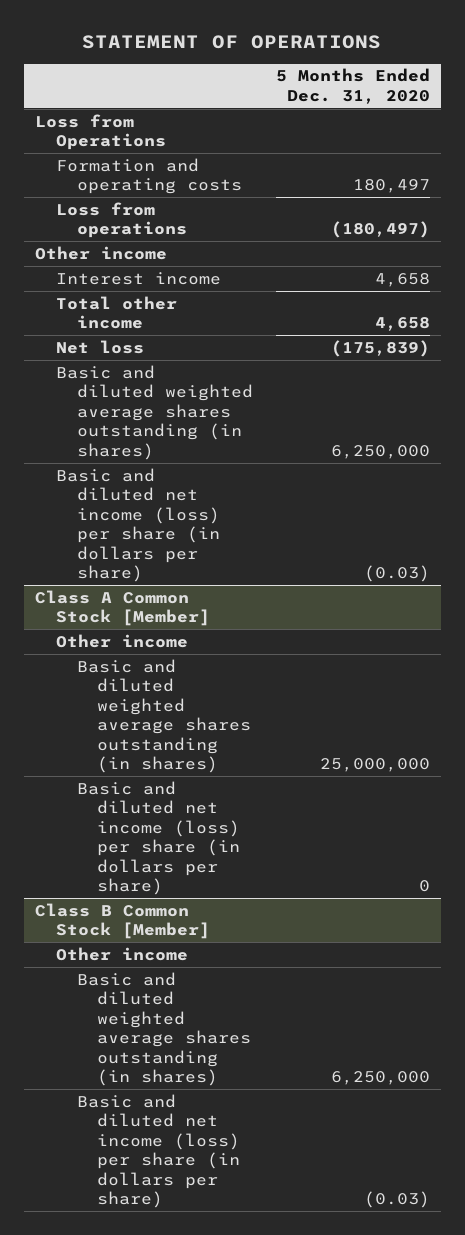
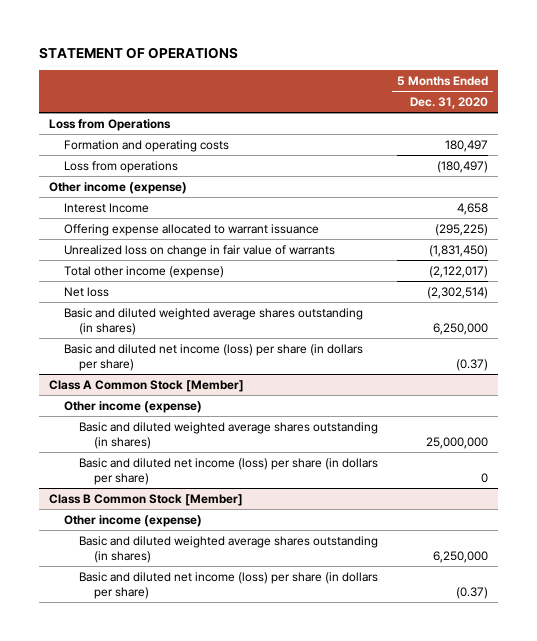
- Other income
- Interest income | 4,658
- Total other income | 4,658
- Net loss | (175,839)
+ Other income (expense)
+ Interest Income | 4,658
+ Offering expense allocated to warrant issuance | (295,225)
+ Unrealized loss on change in fair value of warrants | (1,831,450)
+ Total other income (expense) | (2,122,017)
+ Net loss | (2,302,514)
- Basic and diluted net income (loss) per share (in dollars per share) | (0.03)
+ Basic and diluted net income (loss) per share (in dollars per share) | (0.37)
@ Class A Common Stock [Member]
- Other income
+ Other income (expense)
@ Class B Common Stock [Member]
- Other income
+ Other income (expense)
- Basic and diluted net income (loss) per share (in dollars per share) | (0.03)
+ Basic and diluted net income (loss) per share (in dollars per share) | (0.37)

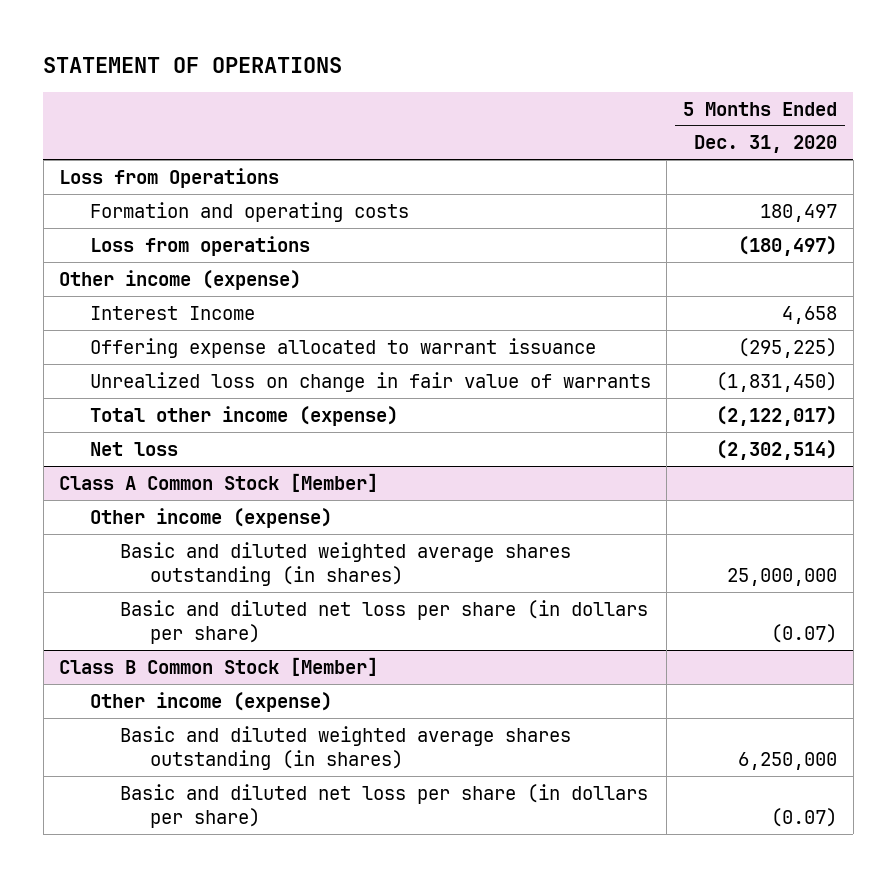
- Basic and diluted weighted average shares outstanding (in shares) | 6,250,000
- Basic and diluted net income (loss) per share (in dollars per share) | (0.37)
@ Class A Common Stock [Member]
- Basic and diluted net income (loss) per share (in dollars per share) | 0
+ Basic and diluted net loss per share (in dollars per share) | (0.07)
@ Class B Common Stock [Member]
- Basic and diluted net income (loss) per share (in dollars per share) | (0.37)
+ Basic and diluted net loss per share (in dollars per share) | (0.07)

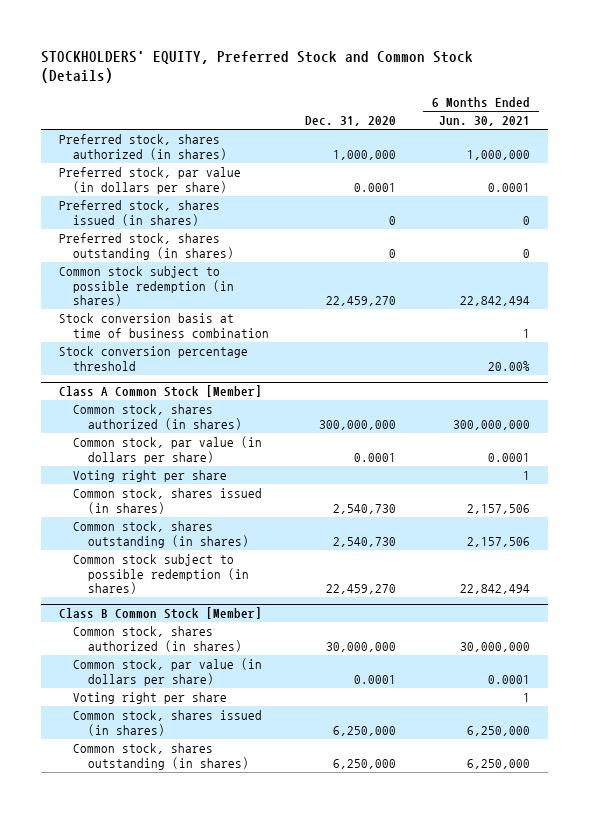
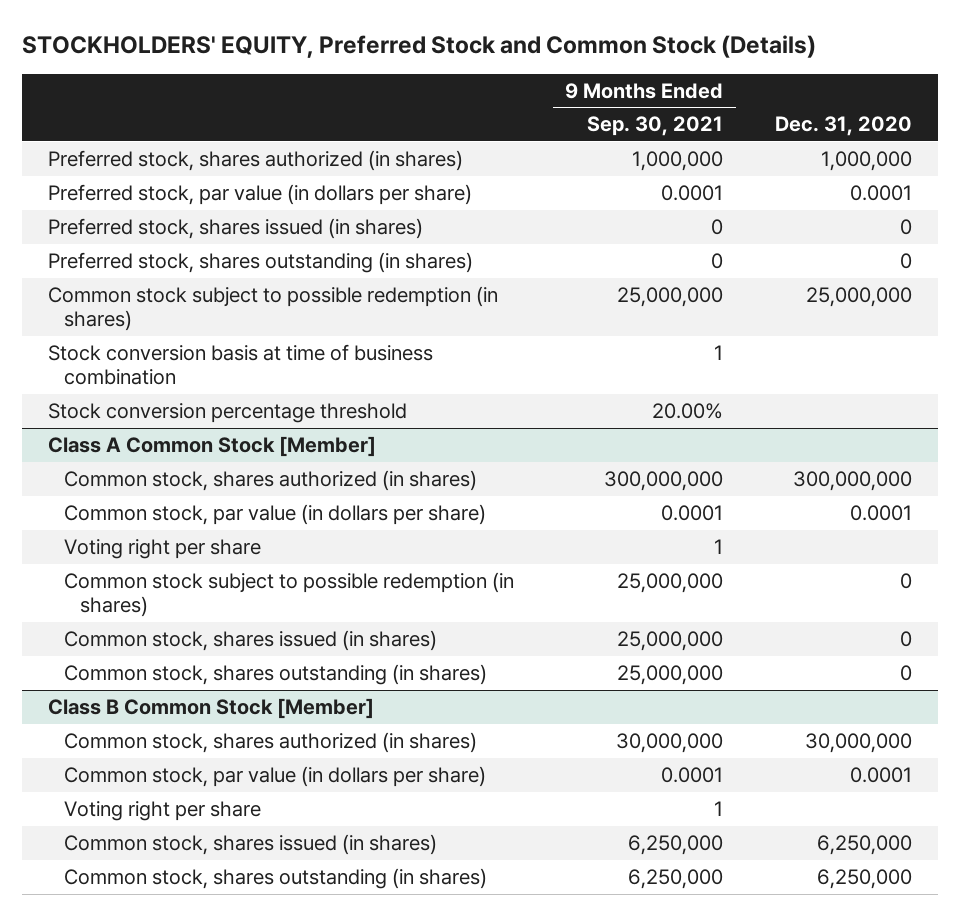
- | Dec. 31, 2020 | 6 Months Ended Jun. 30, 2021
+ | 9 Months Ended Sep. 30, 2021 | Dec. 31, 2020
- Common stock subject to possible redemption (in shares) | 22,459,270 | 22,842,494
+ Common stock subject to possible redemption (in shares) | 25,000,000 | 25,000,000
@ Class A Common Stock [Member]
- Common stock, shares issued (in shares) | 2,540,730 | 2,157,506
- Common stock, shares outstanding (in shares) | 2,540,730 | 2,157,506
- Common stock subject to possible redemption (in shares) | 22,459,270 | 22,842,494
+ Common stock subject to possible redemption (in shares) | 25,000,000 | 0
+ Common stock, shares issued (in shares) | 25,000,000 | 0
+ Common stock, shares outstanding (in shares) | 25,000,000 | 0

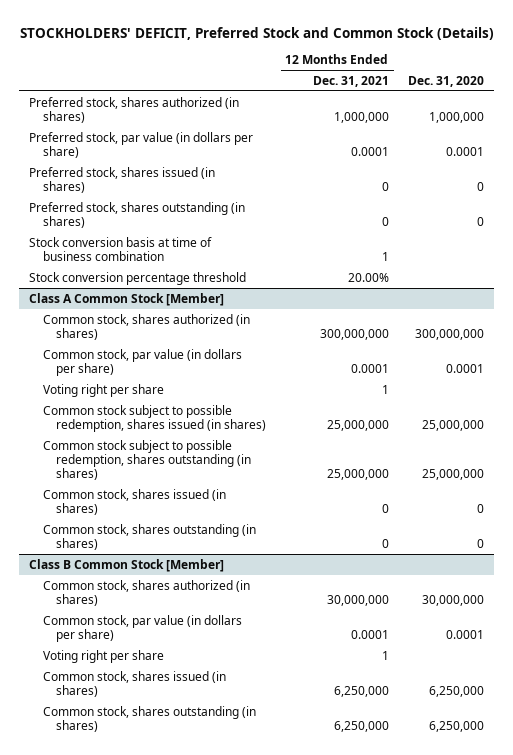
- STOCKHOLDERS' EQUITY, Preferred Stock and Common Stock (Details)
+ STOCKHOLDERS' DEFICIT, Preferred Stock and Common Stock (Details)
- | 9 Months Ended Sep. 30, 2021 | Dec. 31, 2020
+ | 12 Months Ended Dec. 31, 2021 | Dec. 31, 2020
- Common stock subject to possible redemption (in shares) | 25,000,000 | 25,000,000
@ Class A Common Stock [Member]
- Common stock subject to possible redemption (in shares) | 25,000,000 | 0
+ Common stock subject to possible redemption, shares issued (in shares) | 25,000,000 | 25,000,000
+ Common stock subject to possible redemption, shares outstanding (in shares) | 25,000,000 | 25,000,000

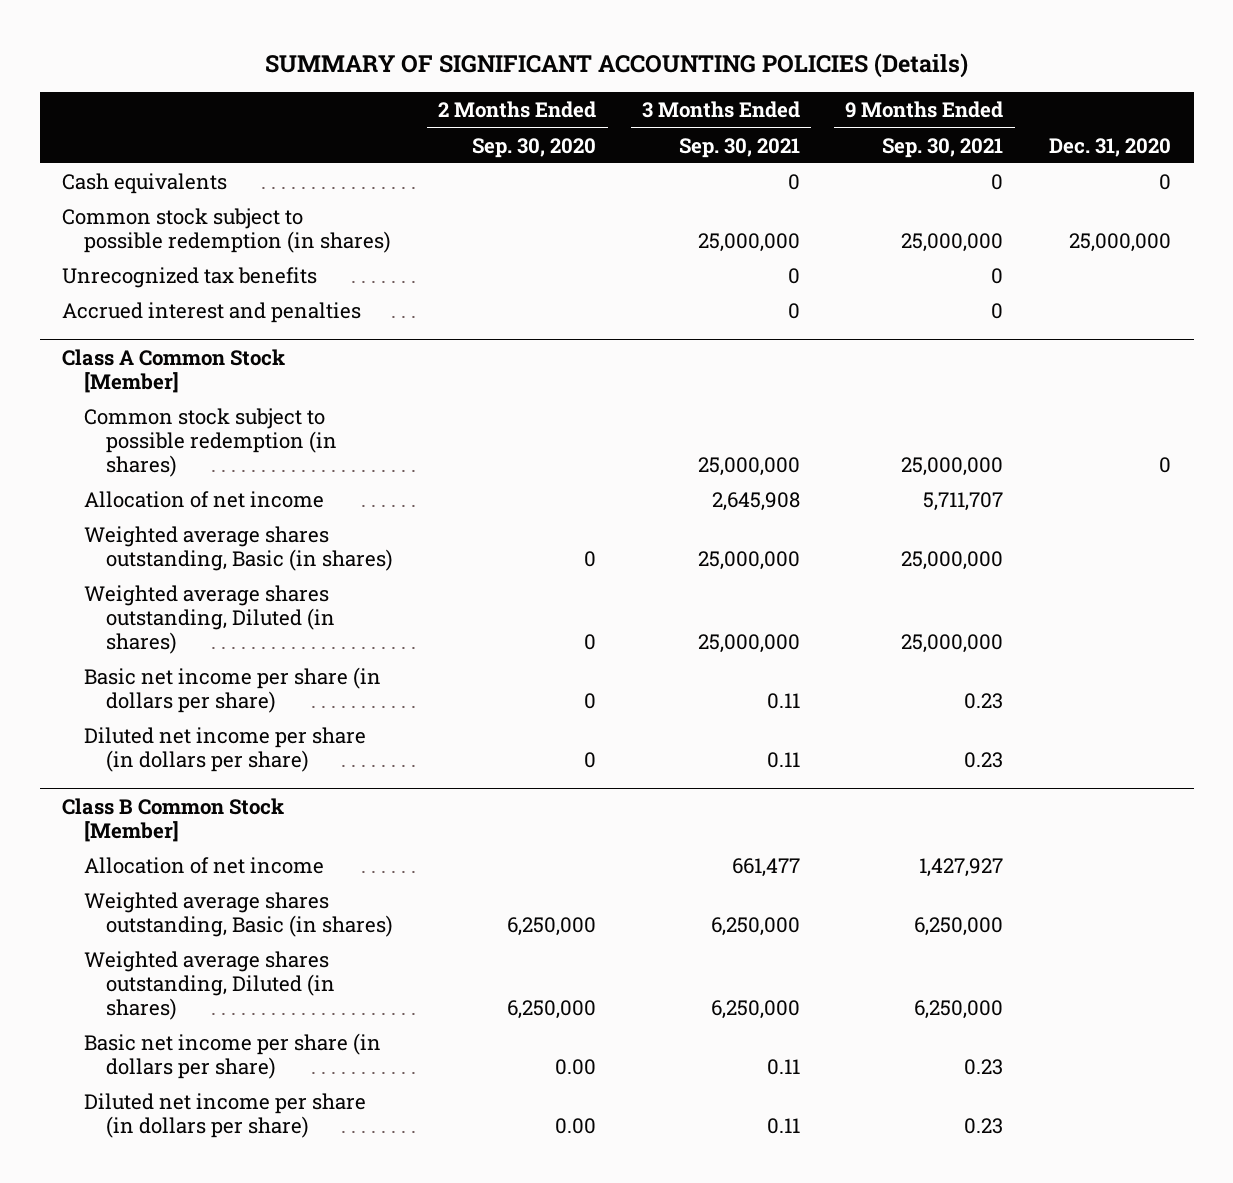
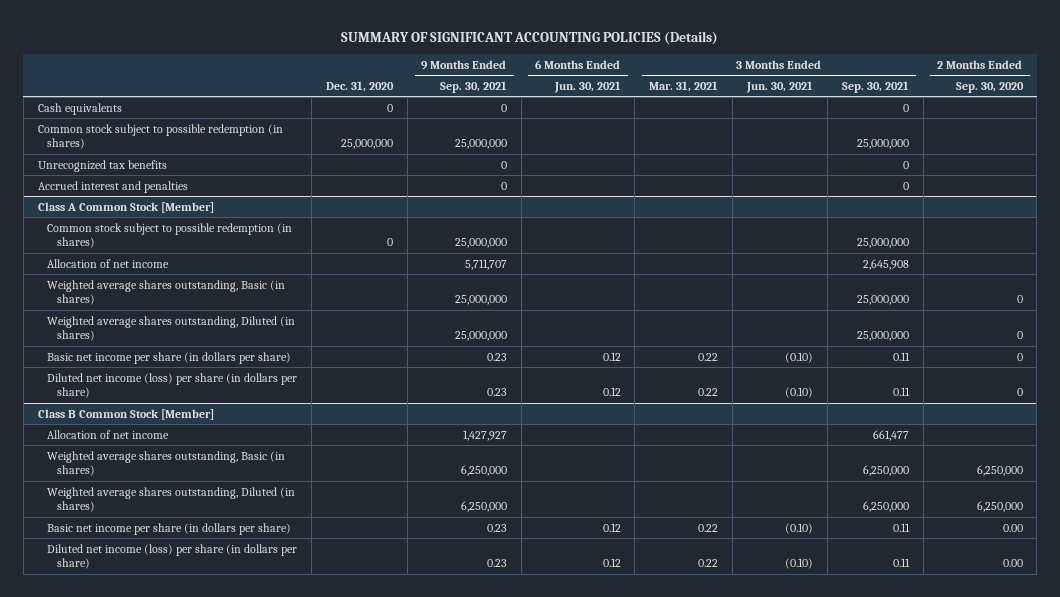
- | 2 Months Ended Sep. 30, 2020 | 3 Months Ended Sep. 30, 2021 | 9 Months Ended Sep. 30, 2021 | Dec. 31, 2020
+ | Dec. 31, 2020 | 9 Months Ended Sep. 30, 2021 | 6 Months Ended Jun. 30, 2021 | 3 Months Ended Mar. 31, 2021 | 3 Months Ended Jun. 30, 2021 | 3 Months Ended Sep. 30, 2021 | 2 Months Ended Sep. 30, 2020
@ Class A Common Stock [Member]
- Diluted net income per share (in dollars per share) | 0 | 0.11 | 0.23 |
+ Diluted net income (loss) per share (in dollars per share) | | 0.23 | 0.12 | 0.22 | (0.10) | 0.11 | 0
@ Class B Common Stock [Member]
- Diluted net income per share (in dollars per share) | 0.00 | 0.11 | 0.23 |
+ Diluted net income (loss) per share (in dollars per share) | | 0.23 | 0.12 | 0.22 | (0.10) | 0.11 | 0.00

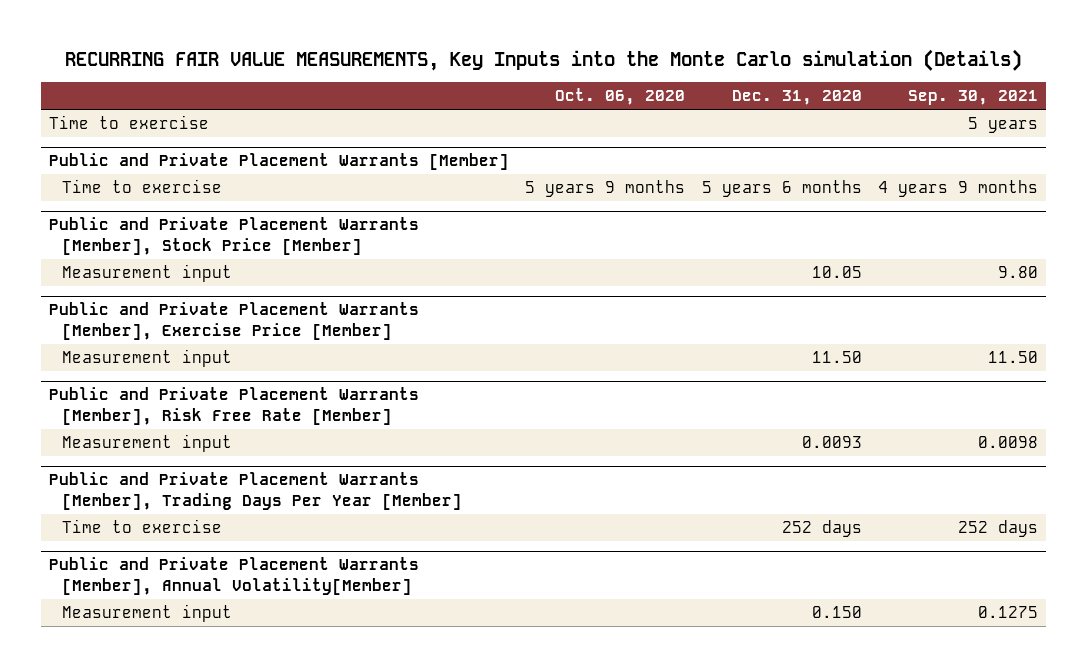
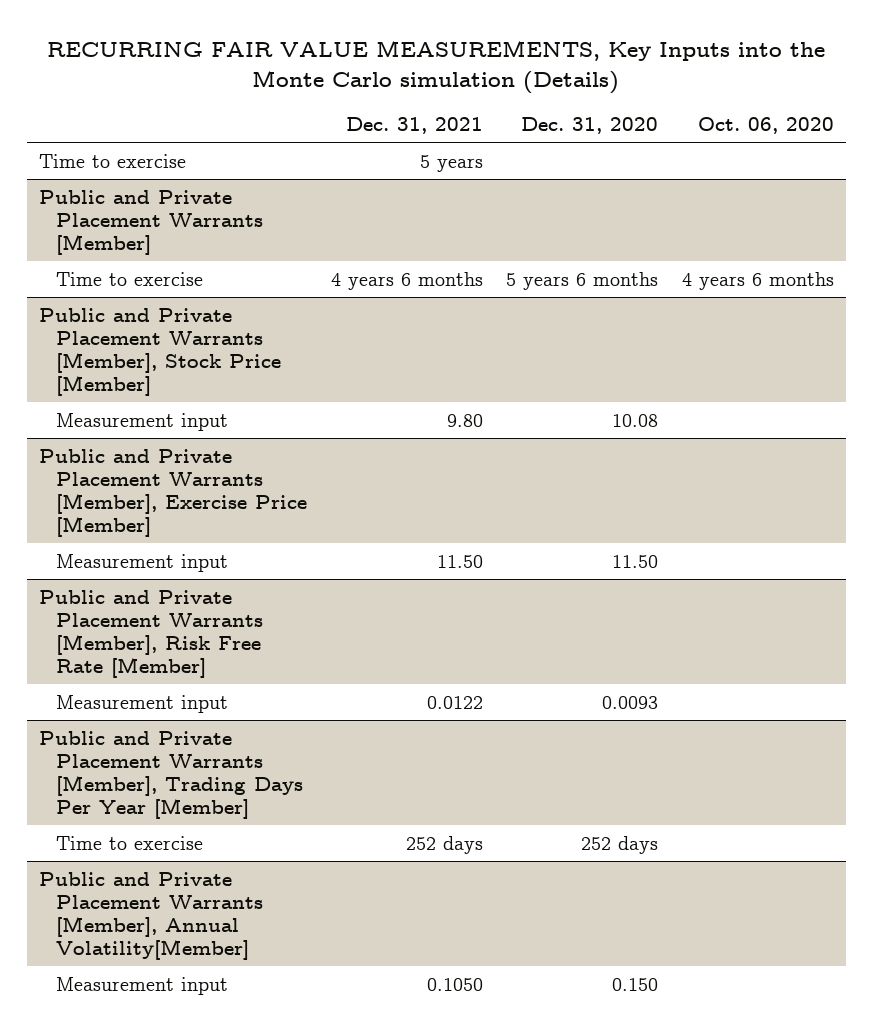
- | Oct. 06, 2020 | Dec. 31, 2020 | Sep. 30, 2021
+ | Dec. 31, 2021 | Dec. 31, 2020 | Oct. 06, 2020
@ Public and Private Placement Warrants [Member]
- Time to exercise | 5 years 9 months | 5 years 6 months | 4 years 9 months
+ Time to exercise | 4 years 6 months | 5 years 6 months | 4 years 6 months
@ Public and Private Placement Warrants [Member], Stock Price [Member]
- Measurement input | | 10.05 | 9.80
+ Measurement input | 9.80 | 10.08 |

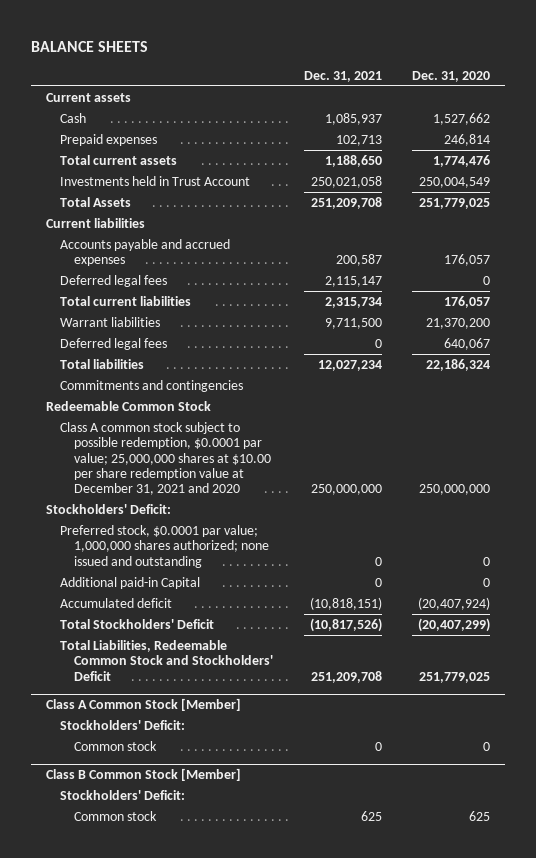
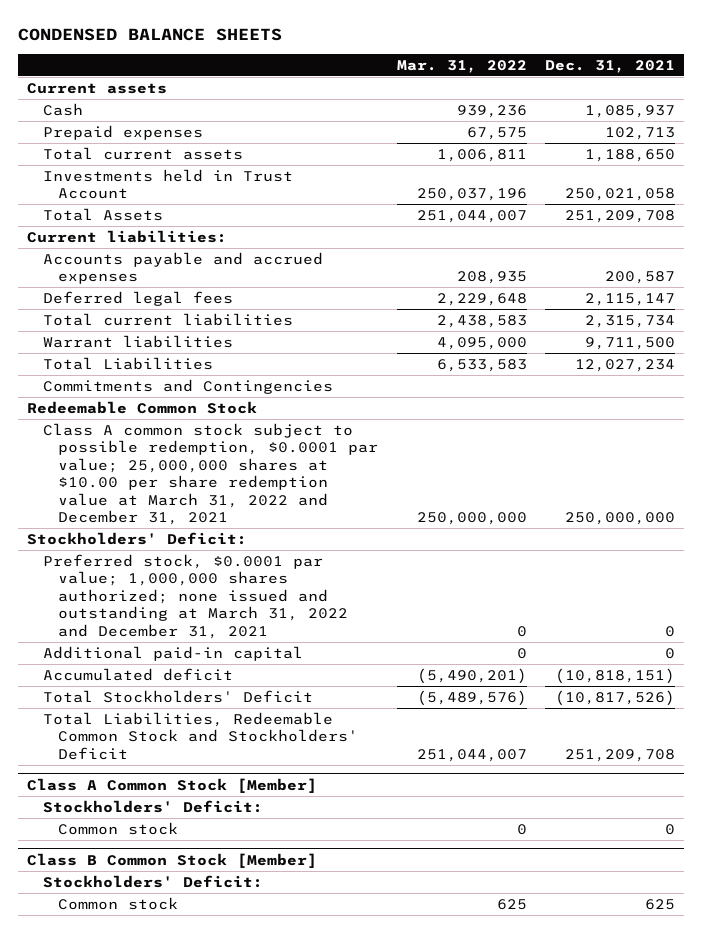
- BALANCE SHEETS
+ CONDENSED BALANCE SHEETS
- | Dec. 31, 2021 | Dec. 31, 2020
+ | Mar. 31, 2022 | Dec. 31, 2021
- Current liabilities
+ Current liabilities:
- Deferred legal fees | 0 | 640,067
- Total liabilities | 12,027,234 | 22,186,324
- Commitments and contingencies
+ Total Liabilities | 6,533,583 | 12,027,234
+ Commitments and Contingencies
- Class A common stock subject to possible redemption, $0.0001 par value; 25,000,000 shares at $10.00 per share redemption value at December 31, 2021 and 2020 | 250,000,000 | 250,000,000
+ Class A common stock subject to possible redemption, $0.0001 par value; 25,000,000 shares at $10.00 per share redemption value at March 31, 2022 and December 31, 2021 | 250,000,000 | 250,000,000
- Preferred stock, $0.0001 par value; 1,000,000 shares authorized; none issued and outstanding | 0 | 0
- Additional paid-in Capital | 0 | 0
+ Preferred stock, $0.0001 par value; 1,000,000 shares authorized; none issued and outstanding at March 31, 2022 and December 31, 2021 | 0 | 0
+ Additional paid-in capital | 0 | 0

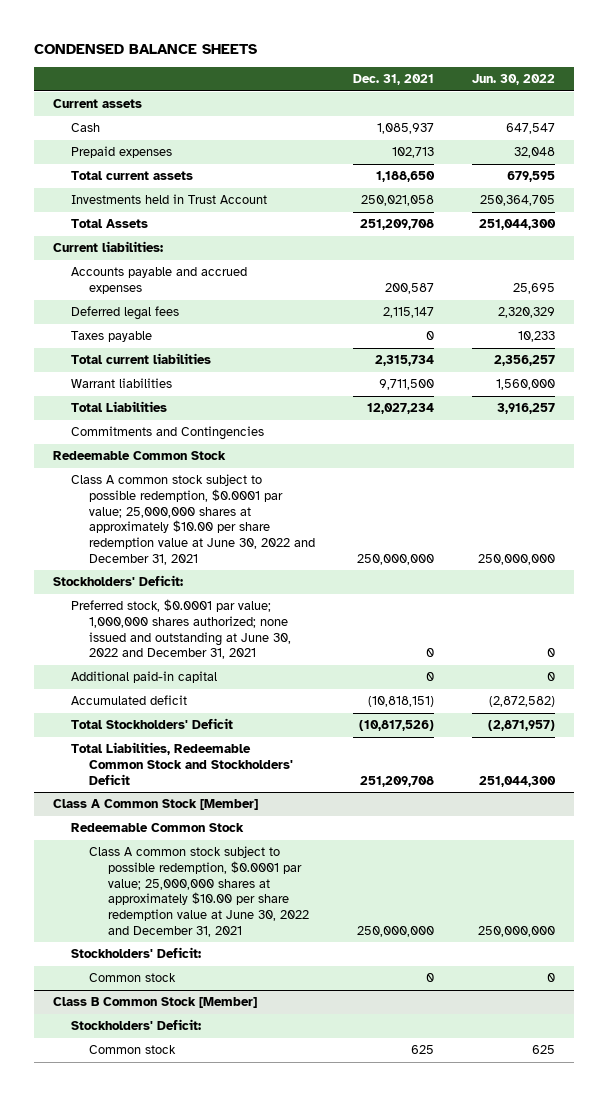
- | Mar. 31, 2022 | Dec. 31, 2021
+ | Dec. 31, 2021 | Jun. 30, 2022
+ Taxes payable | 0 | 10,233
- Class A common stock subject to possible redemption, $0.0001 par value; 25,000,000 shares at $10.00 per share redemption value at March 31, 2022 and December 31, 2021 | 250,000,000 | 250,000,000
+ Class A common stock subject to possible redemption, $0.0001 par value; 25,000,000 shares at approximately $10.00 per share redemption value at June 30, 2022 and December 31, 2021 | 250,000,000 | 250,000,000
- Preferred stock, $0.0001 par value; 1,000,000 shares authorized; none issued and outstanding at March 31, 2022 and December 31, 2021 | 0 | 0
+ Preferred stock, $0.0001 par value; 1,000,000 shares authorized; none issued and outstanding at June 30, 2022 and December 31, 2021 | 0 | 0
@ Class A Common Stock [Member]
+ Redeemable Common Stock
+ Class A common stock subject to possible redemption, $0.0001 par value; 25,000,000 shares at approximately $10.00 per share redemption value at June 30, 2022 and December 31, 2021 | 250,000,000 | 250,000,000

